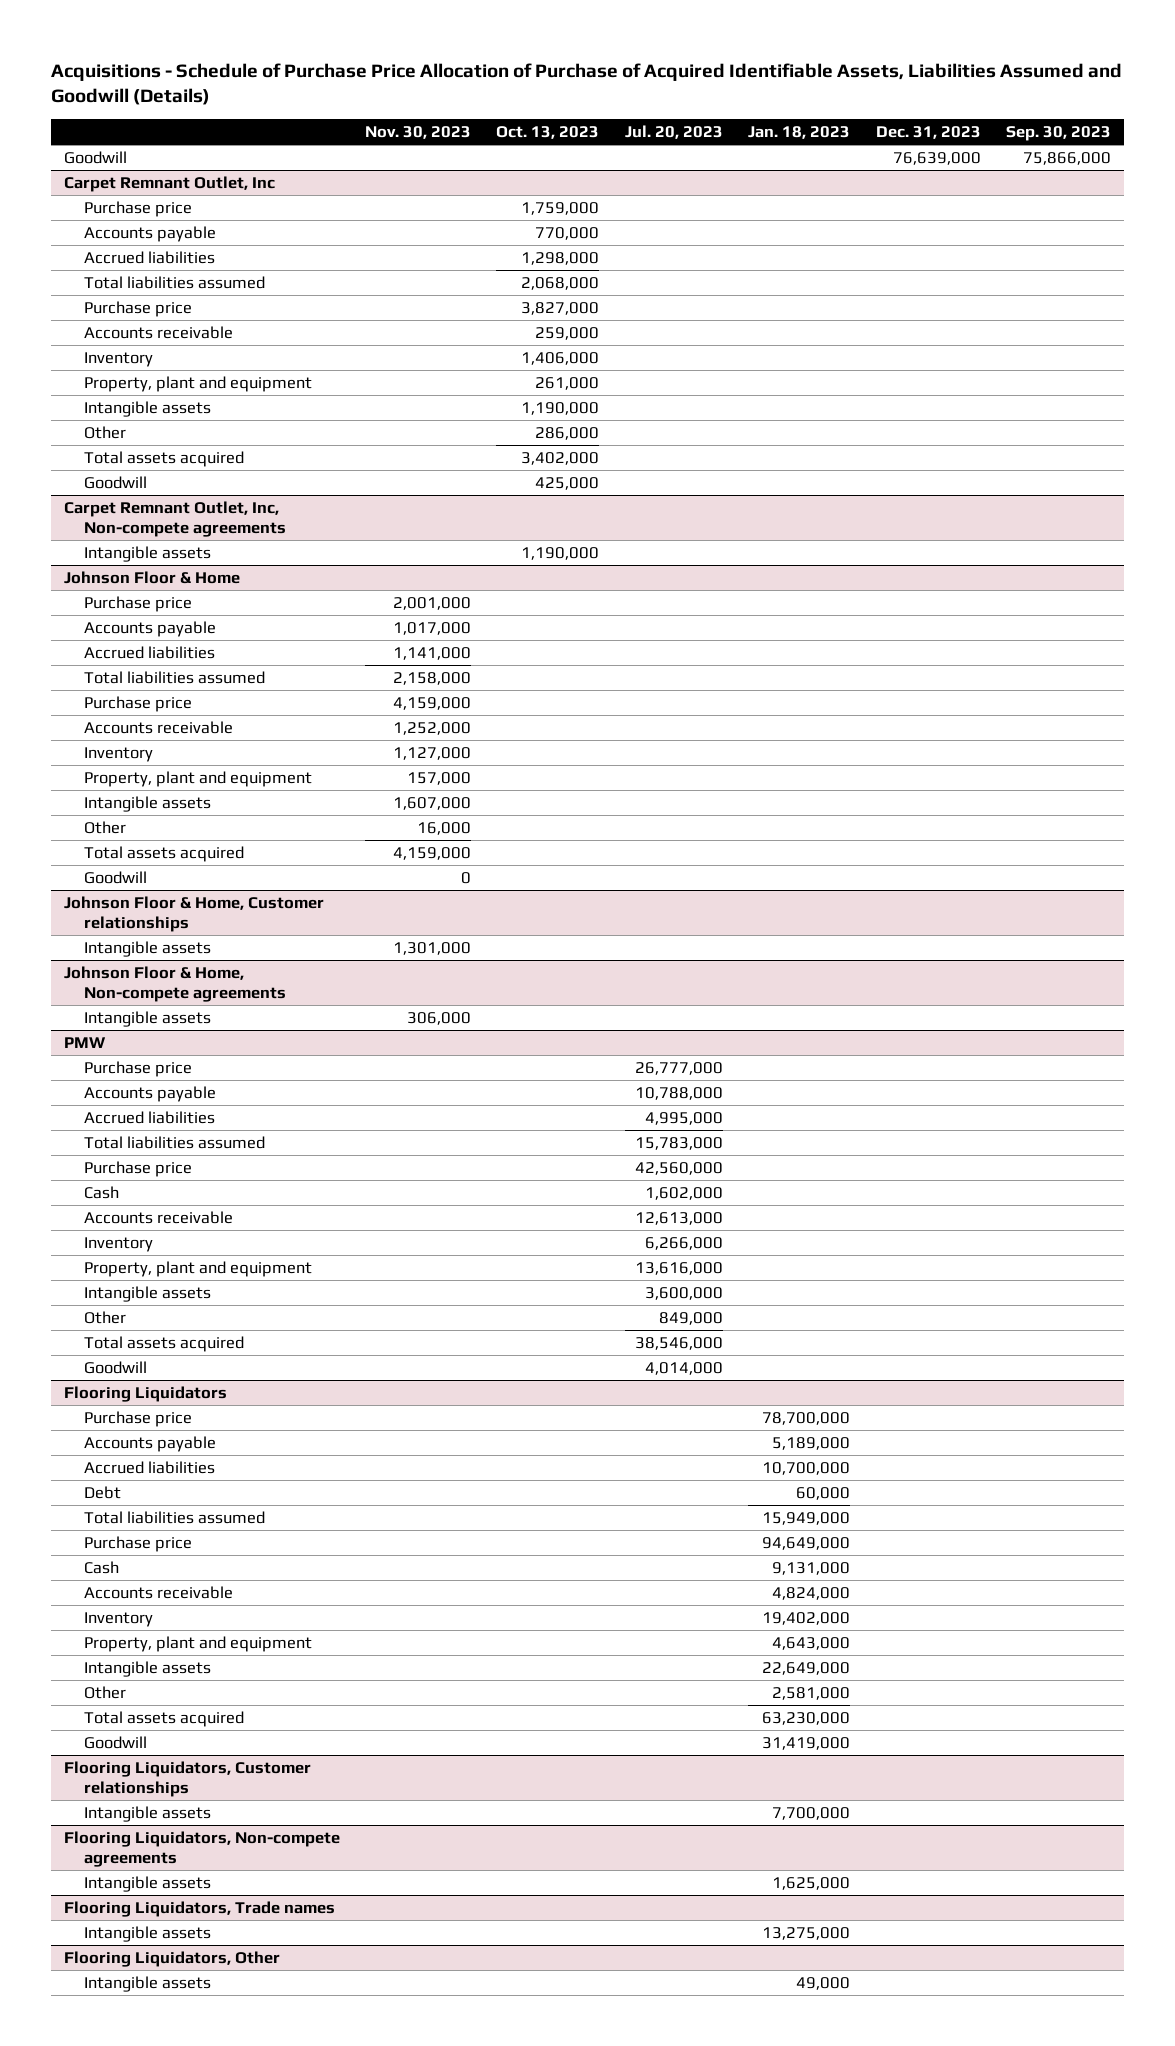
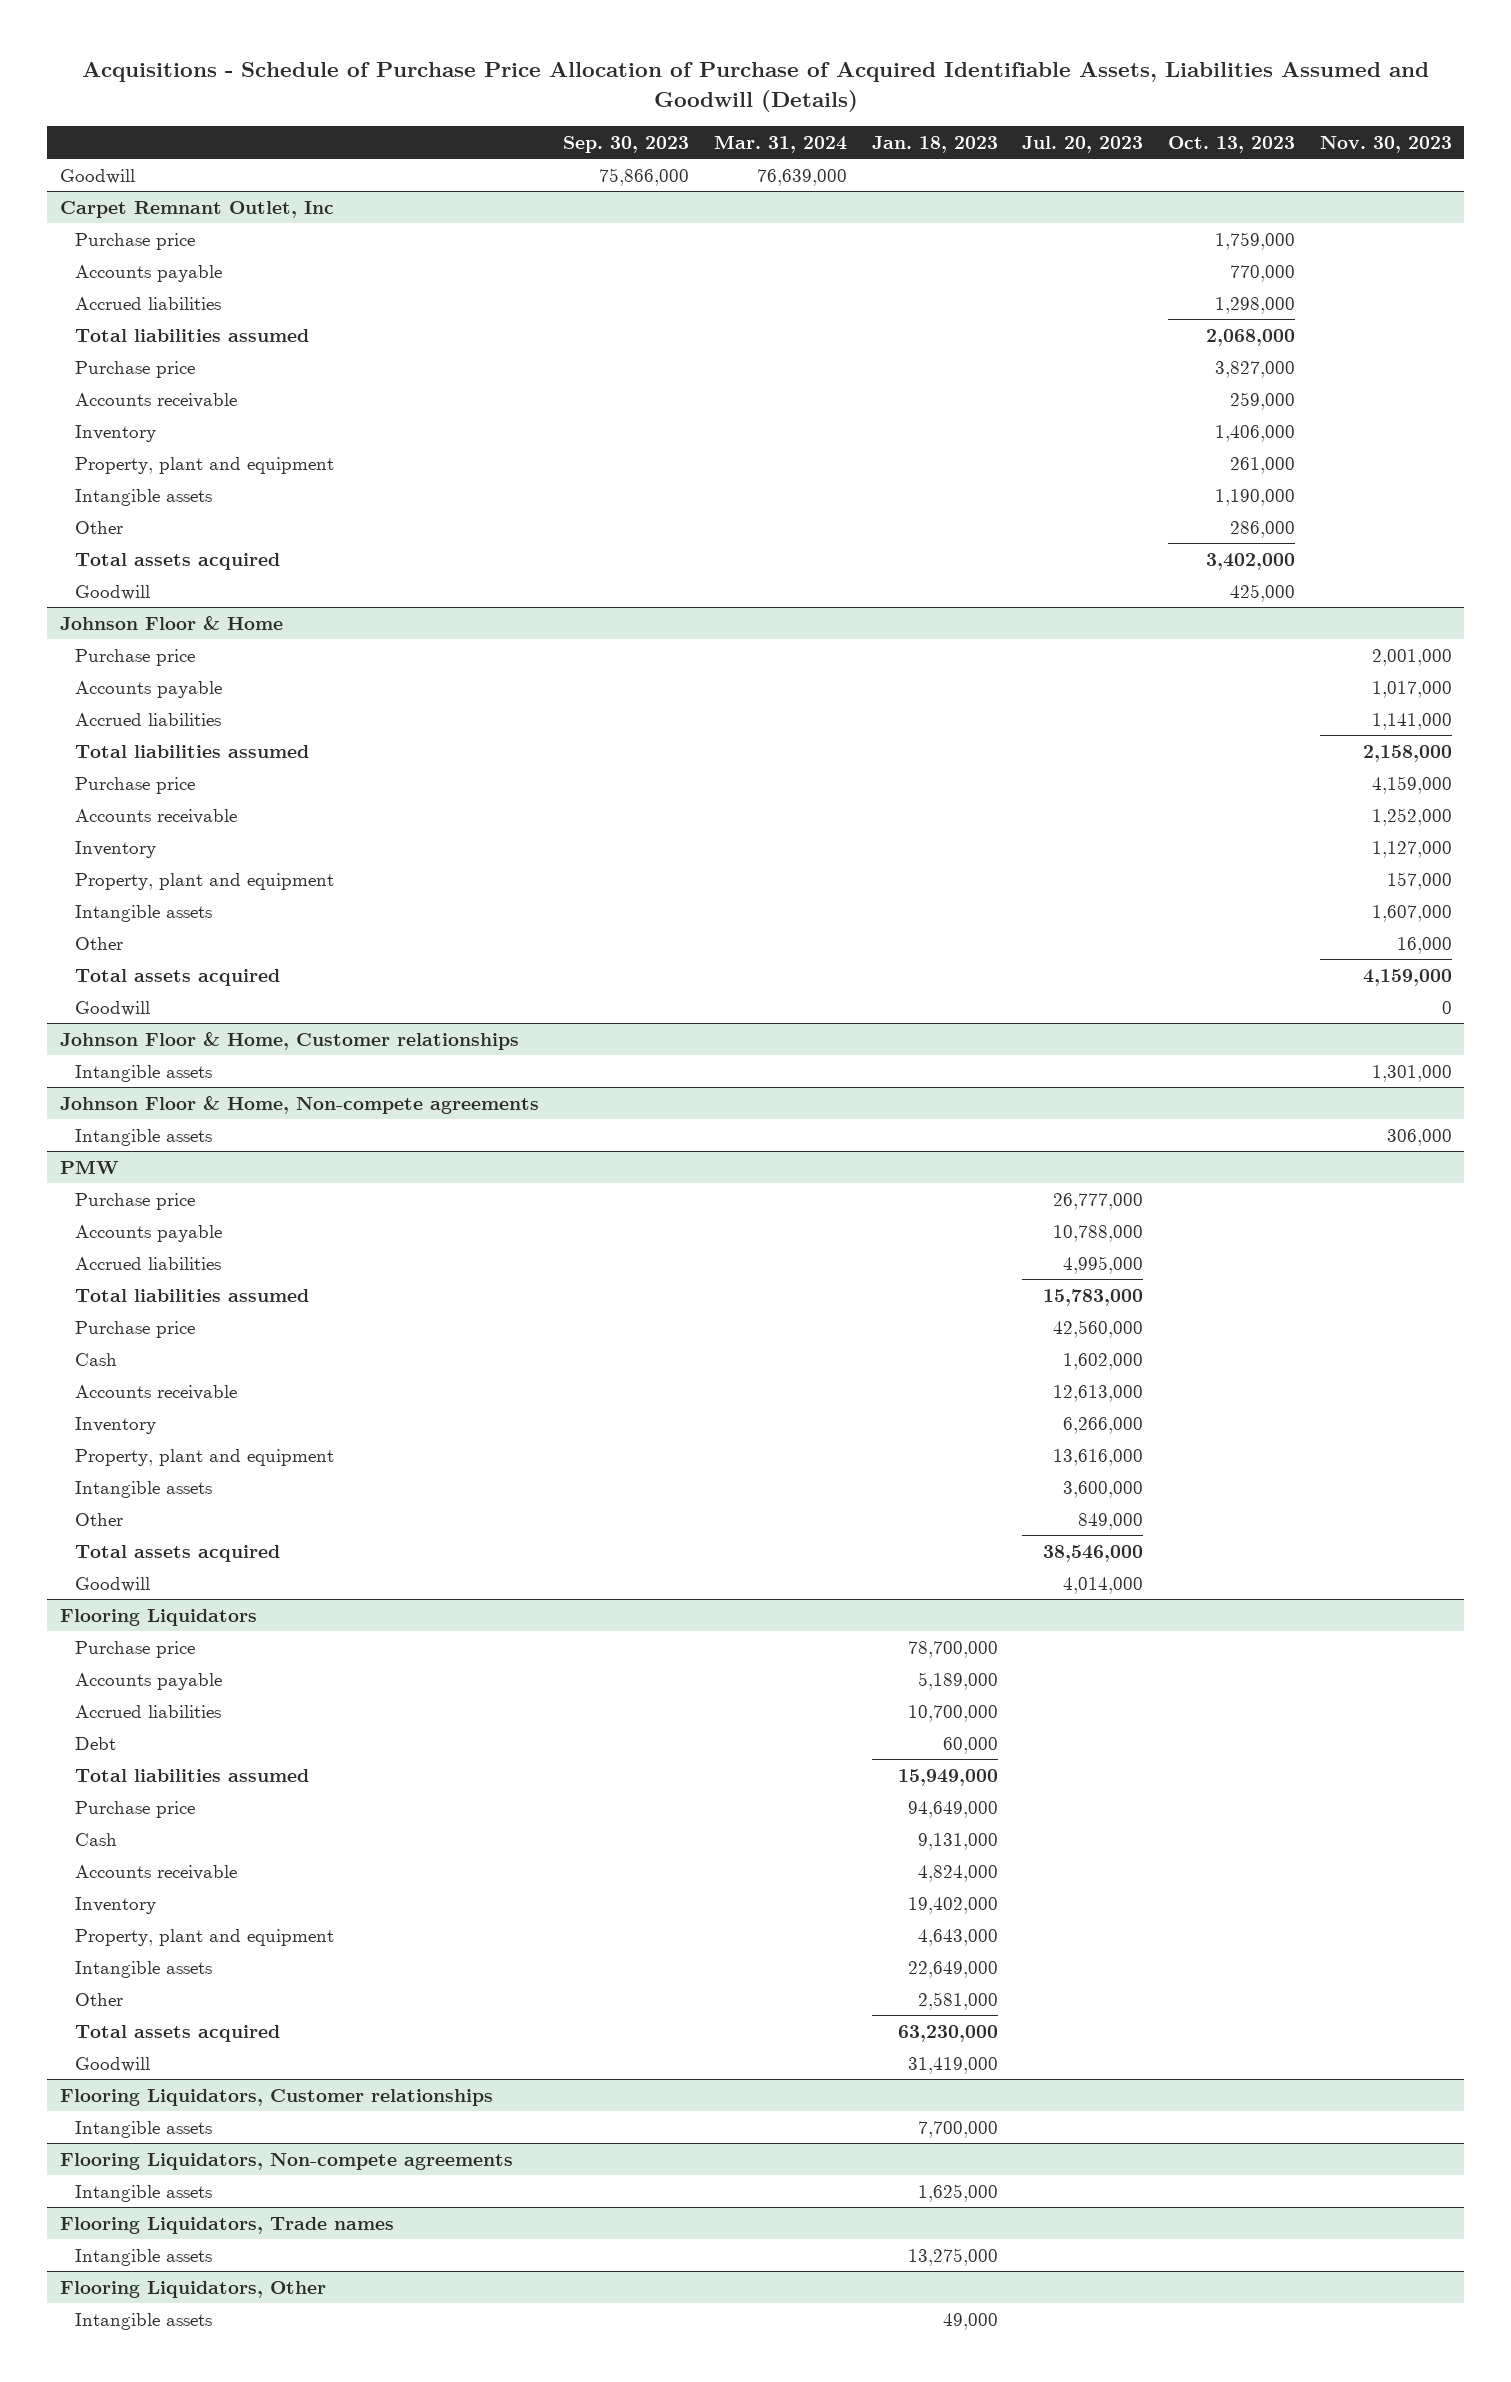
- | Nov. 30, 2023 | Oct. 13, 2023 | Jul. 20, 2023 | Jan. 18, 2023 | Dec. 31, 2023 | Sep. 30, 2023
+ | Sep. 30, 2023 | Mar. 31, 2024 | Jan. 18, 2023 | Jul. 20, 2023 | Oct. 13, 2023 | Nov. 30, 2023
- Carpet Remnant Outlet, Inc, Non-compete agreements
- Intangible assets | | 1,190,000 | | | |

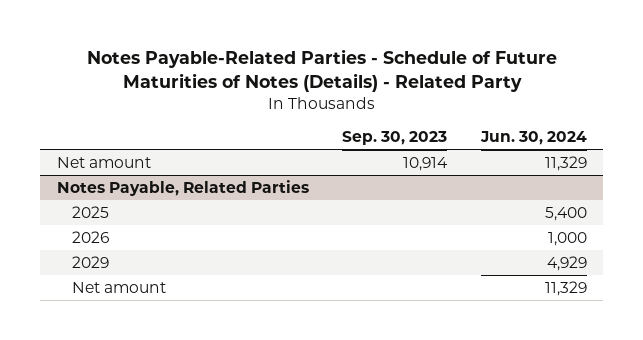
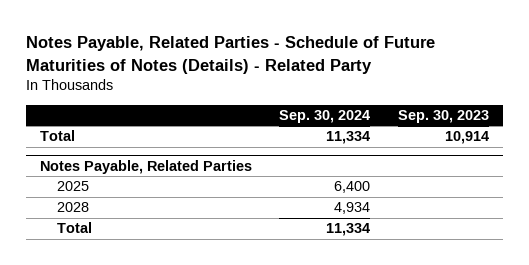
- Notes Payable-Related Parties - Schedule of Future Maturities of Notes (Details) - Related Party
+ Notes Payable, Related Parties - Schedule of Future Maturities of Notes (Details) - Related Party
- | Sep. 30, 2023 | Jun. 30, 2024
+ | Sep. 30, 2024 | Sep. 30, 2023
- Net amount | 10,914 | 11,329
+ Total | 11,334 | 10,914
@ Notes Payable, Related Parties
- 2026 | | 1,000
- 2029 | | 4,929
- Net amount | | 11,329
+ 2028 | 4,934 |
+ Total | 11,334 |

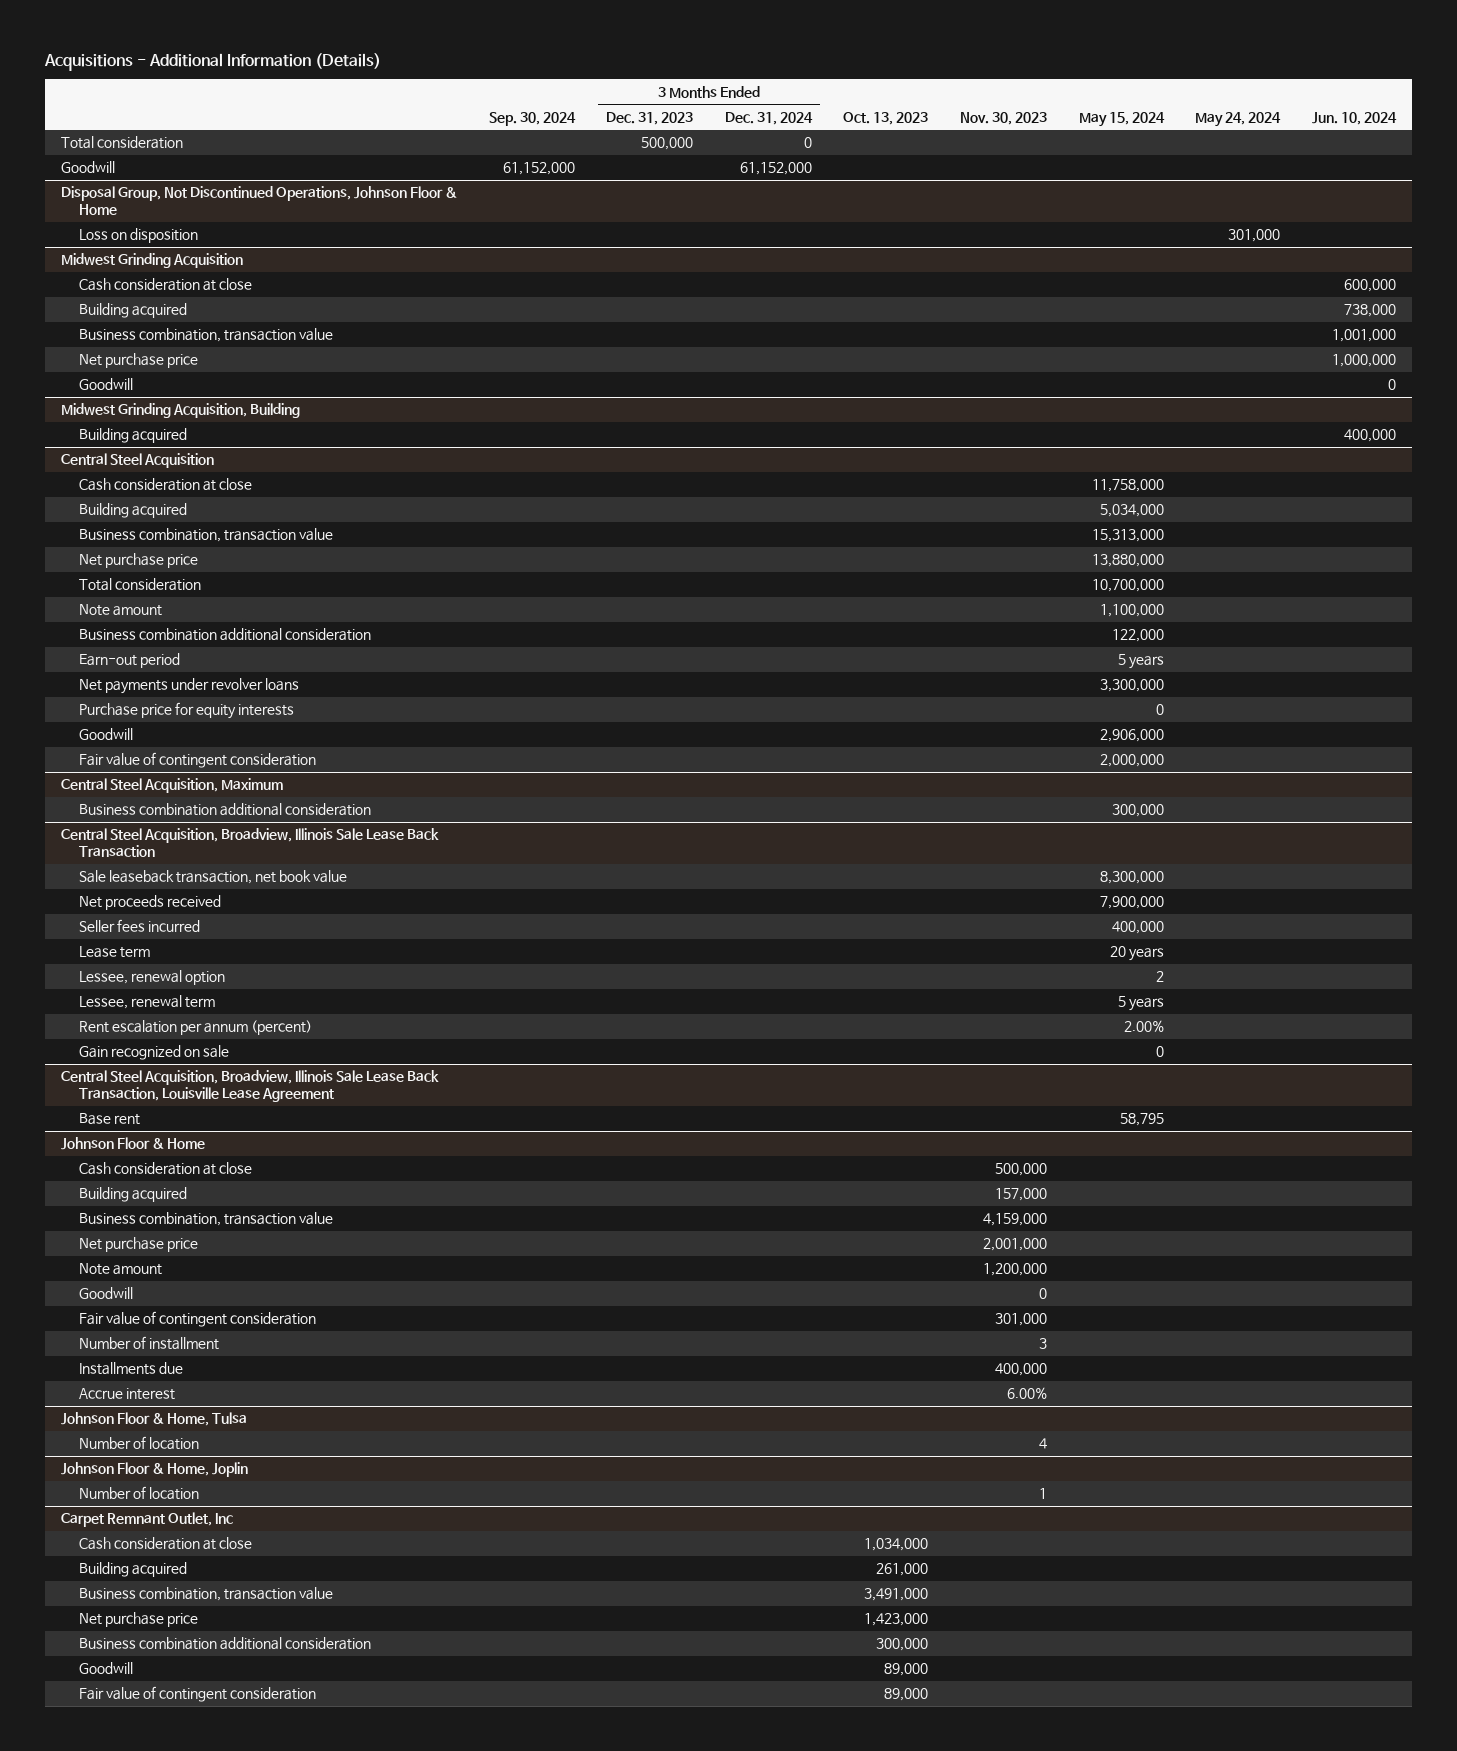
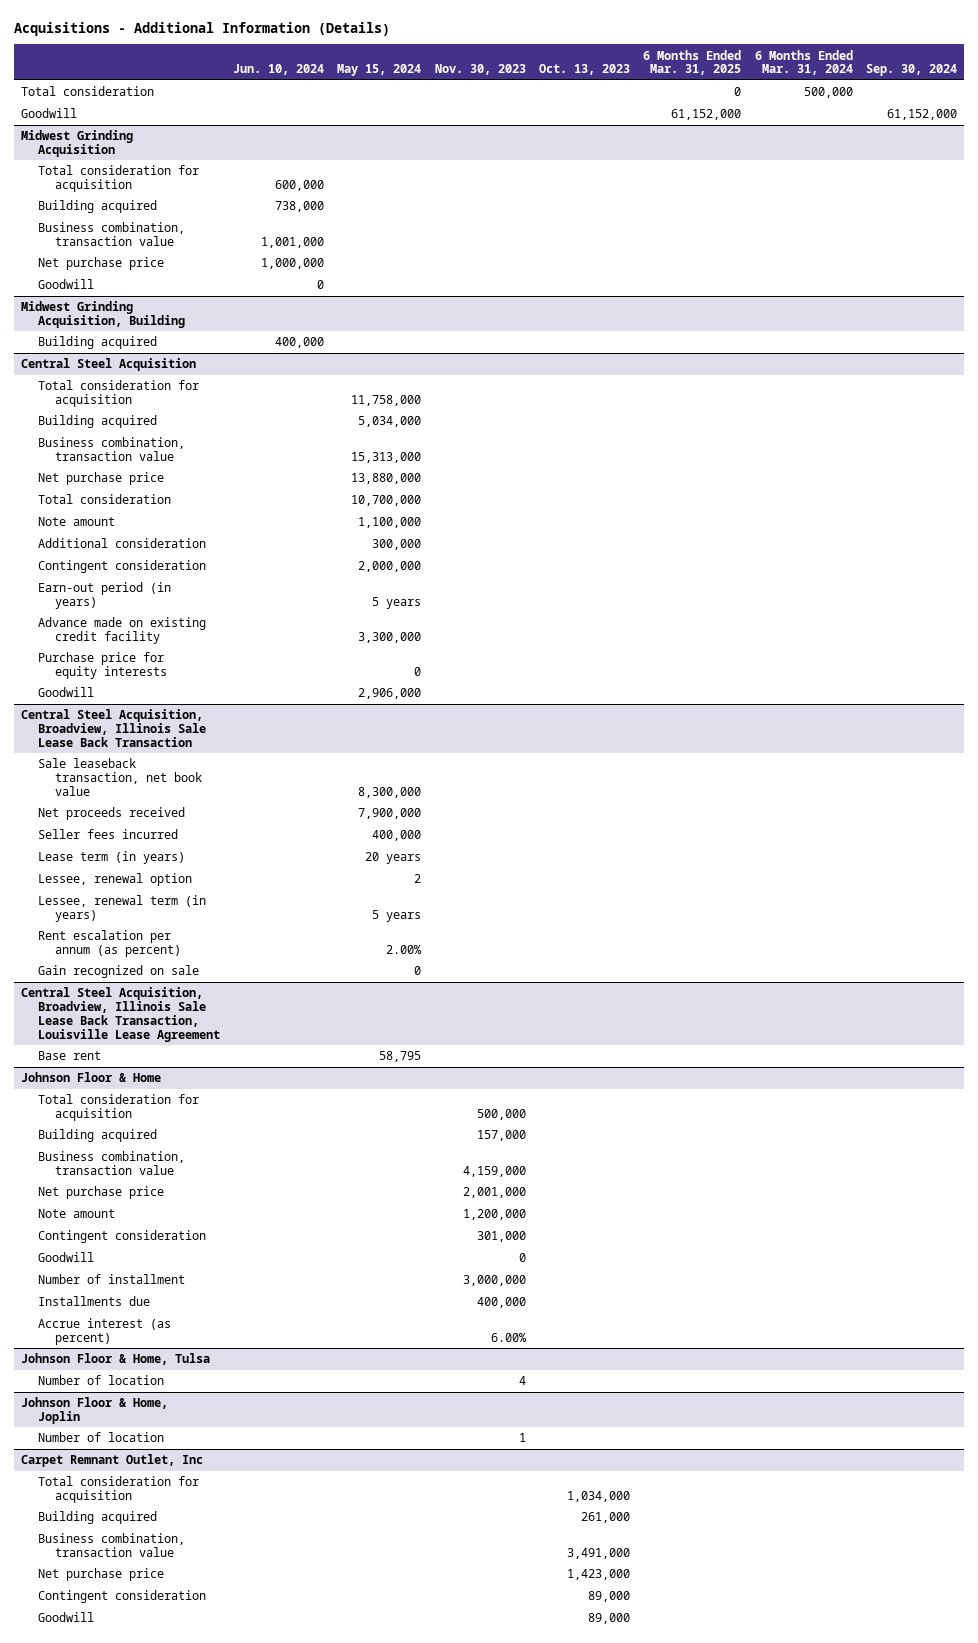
- | Sep. 30, 2024 | 3 Months Ended Dec. 31, 2023 | 3 Months Ended Dec. 31, 2024 | Oct. 13, 2023 | Nov. 30, 2023 | May 15, 2024 | May 24, 2024 | Jun. 10, 2024
+ | Jun. 10, 2024 | May 15, 2024 | Nov. 30, 2023 | Oct. 13, 2023 | 6 Months Ended Mar. 31, 2025 | 6 Months Ended Mar. 31, 2024 | Sep. 30, 2024
- Disposal Group, Not Discontinued Operations, Johnson Floor & Home
- Loss on disposition | | | | | | | 301,000 |
@ Midwest Grinding Acquisition
- Cash consideration at close | | | | | | | | 600,000
+ Total consideration for acquisition | 600,000 | | | | | |
@ Central Steel Acquisition
- Cash consideration at close | | | | | | 11,758,000 | |
+ Total consideration for acquisition | | 11,758,000 | | | | |
- Business combination additional consideration | | | | | | 122,000 | |
- Earn-out period | | | | | | 5 years | |
- Net payments under revolver loans | | | | | | 3,300,000 | |
+ Additional consideration | | 300,000 | | | | |
+ Contingent consideration | | 2,000,000 | | | | |
+ Earn-out period (in years) | | 5 years | | | | |
+ Advance made on existing credit facility | | 3,300,000 | | | | |
- Fair value of contingent consideration | | | | | | 2,000,000 | |
- Central Steel Acquisition, Maximum
- Business combination additional consideration | | | | | | 300,000 | |
@ Central Steel Acquisition, Broadview, Illinois Sale Lease Back Transaction
- Lease term | | | | | | 20 years | |
+ Lease term (in years) | | 20 years | | | | |
- Lessee, renewal term | | | | | | 5 years | |
- Rent escalation per annum (percent) | | | | | | 2.00% | |
+ Lessee, renewal term (in years) | | 5 years | | | | |
+ Rent escalation per annum (as percent) | | 2.00% | | | | |
@ Johnson Floor & Home
- Cash consideration at close | | | | | 500,000 | | |
+ Total consideration for acquisition | | | 500,000 | | | |
+ Contingent consideration | | | 301,000 | | | |
- Fair value of contingent consideration | | | | | 301,000 | | |
- Number of installment | | | | | 3 | | |
+ Number of installment | | | 3,000,000 | | | |
- Accrue interest | | | | | 6.00% | | |
+ Accrue interest (as percent) | | | 6.00% | | | |
@ Carpet Remnant Outlet, Inc
- Cash consideration at close | | | | 1,034,000 | | | |
+ Total consideration for acquisition | | | | 1,034,000 | | |
- Business combination additional consideration | | | | 300,000 | | | |
+ Contingent consideration | | | | 89,000 | | |
- Fair value of contingent consideration | | | | 89,000 | | | |

